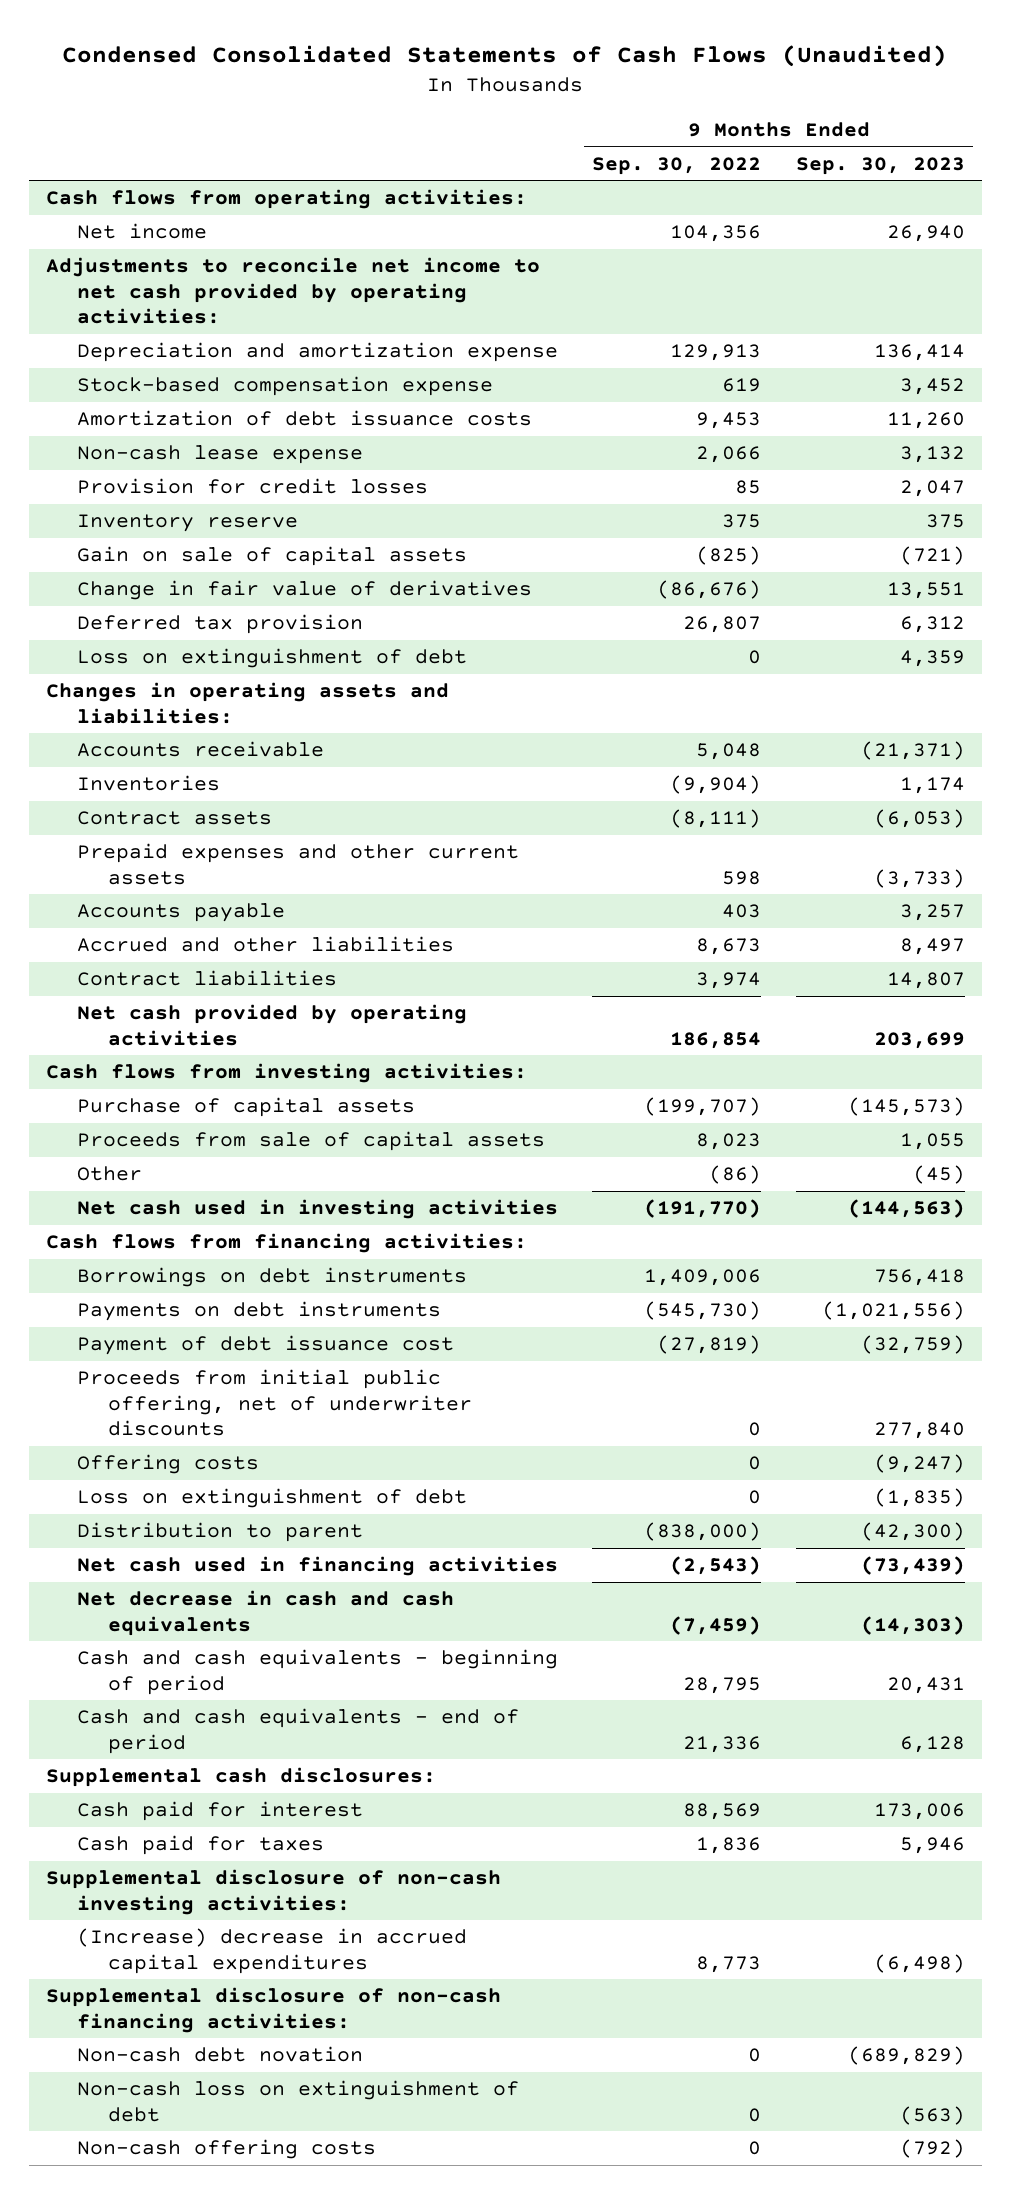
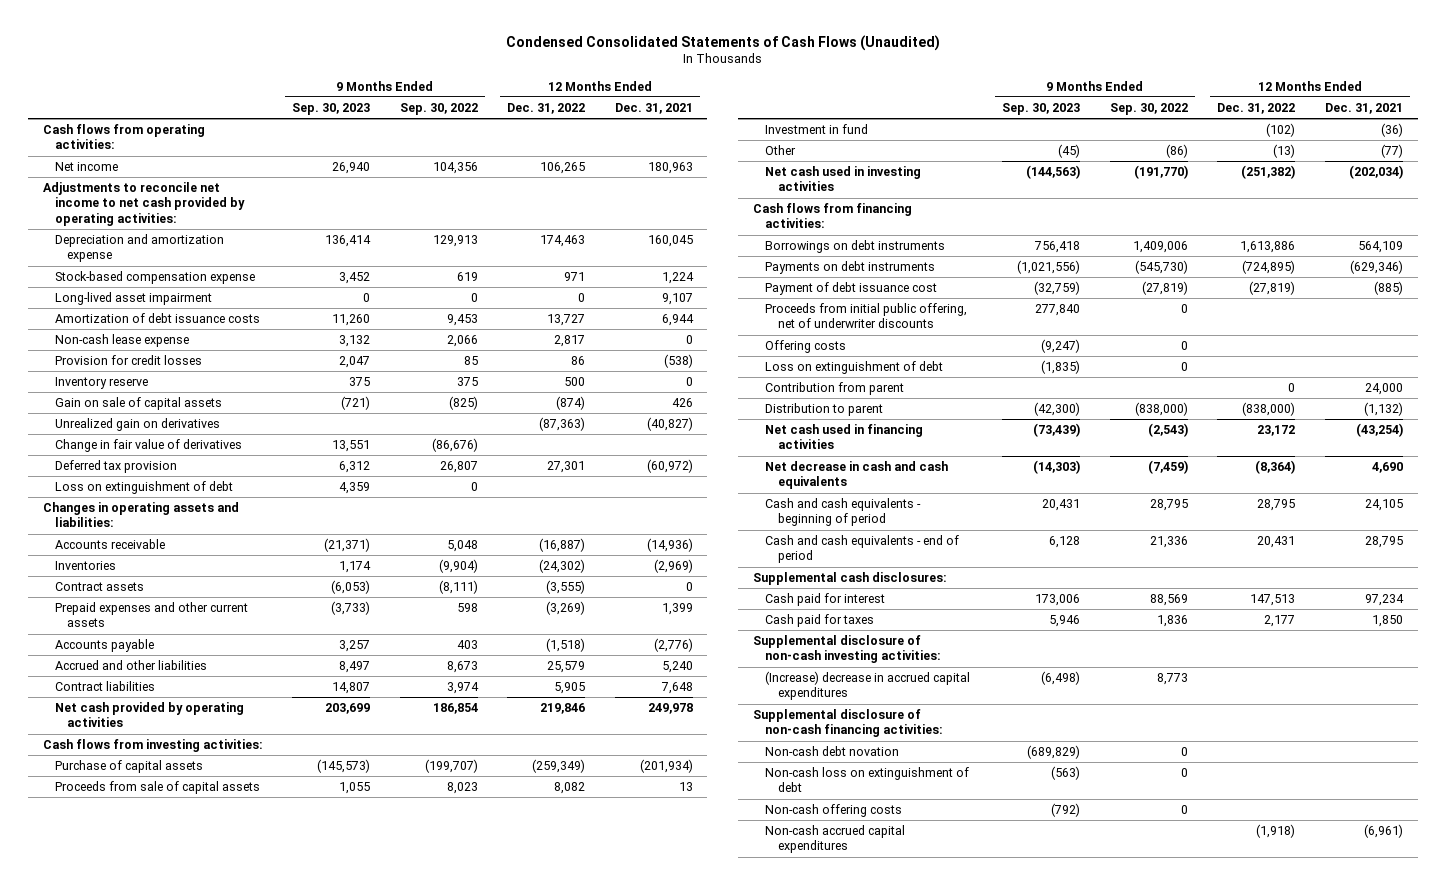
- | 9 Months Ended Sep. 30, 2022 | 9 Months Ended Sep. 30, 2023
+ | 9 Months Ended Sep. 30, 2023 | 9 Months Ended Sep. 30, 2022 | 12 Months Ended Dec. 31, 2022 | 12 Months Ended Dec. 31, 2021
+ Long-lived asset impairment | 0 | 0 | 0 | 9,107
+ Unrealized gain on derivatives | | | (87,363) | (40,827)
+ Investment in fund | | | (102) | (36)
+ Contribution from parent | | | 0 | 24,000
+ Non-cash accrued capital expenditures | | | (1,918) | (6,961)

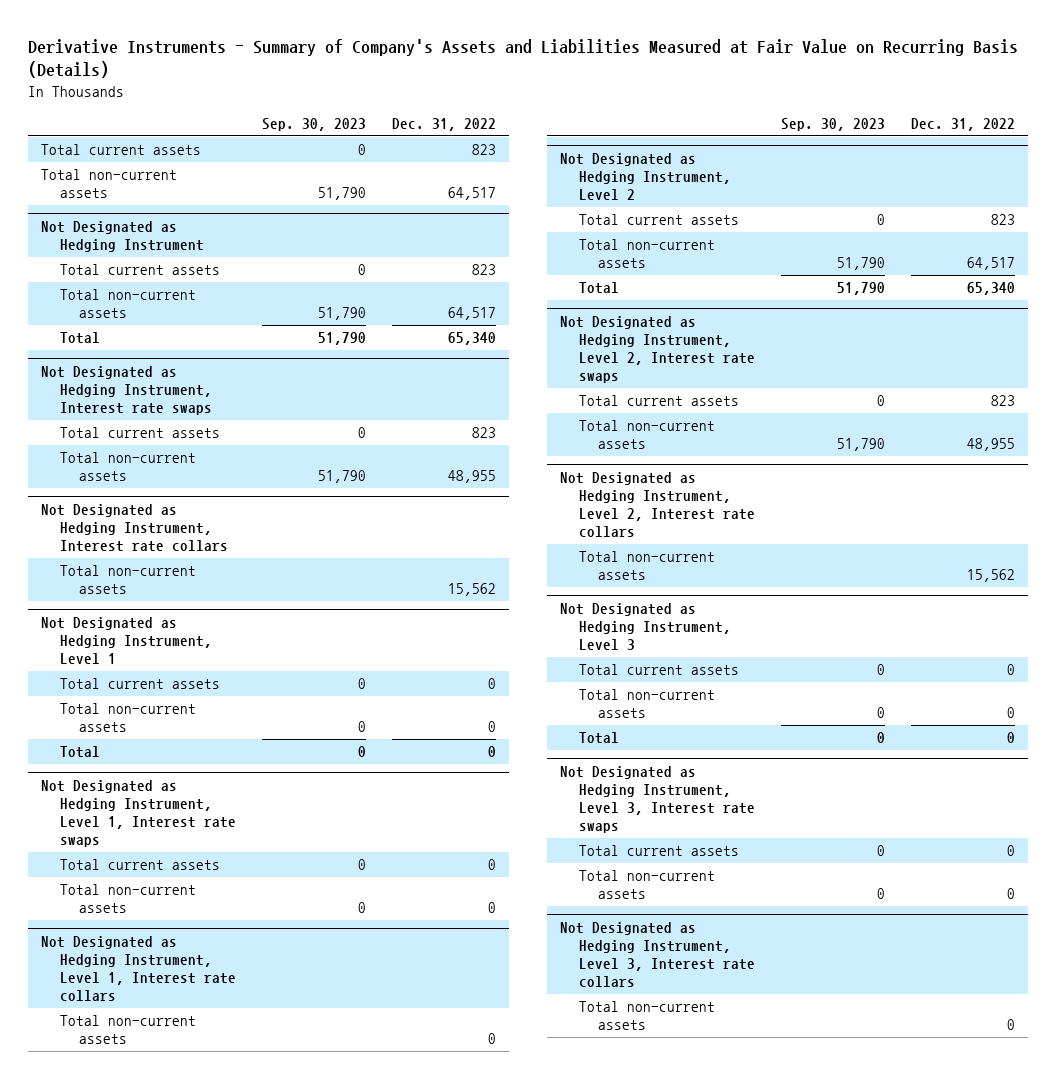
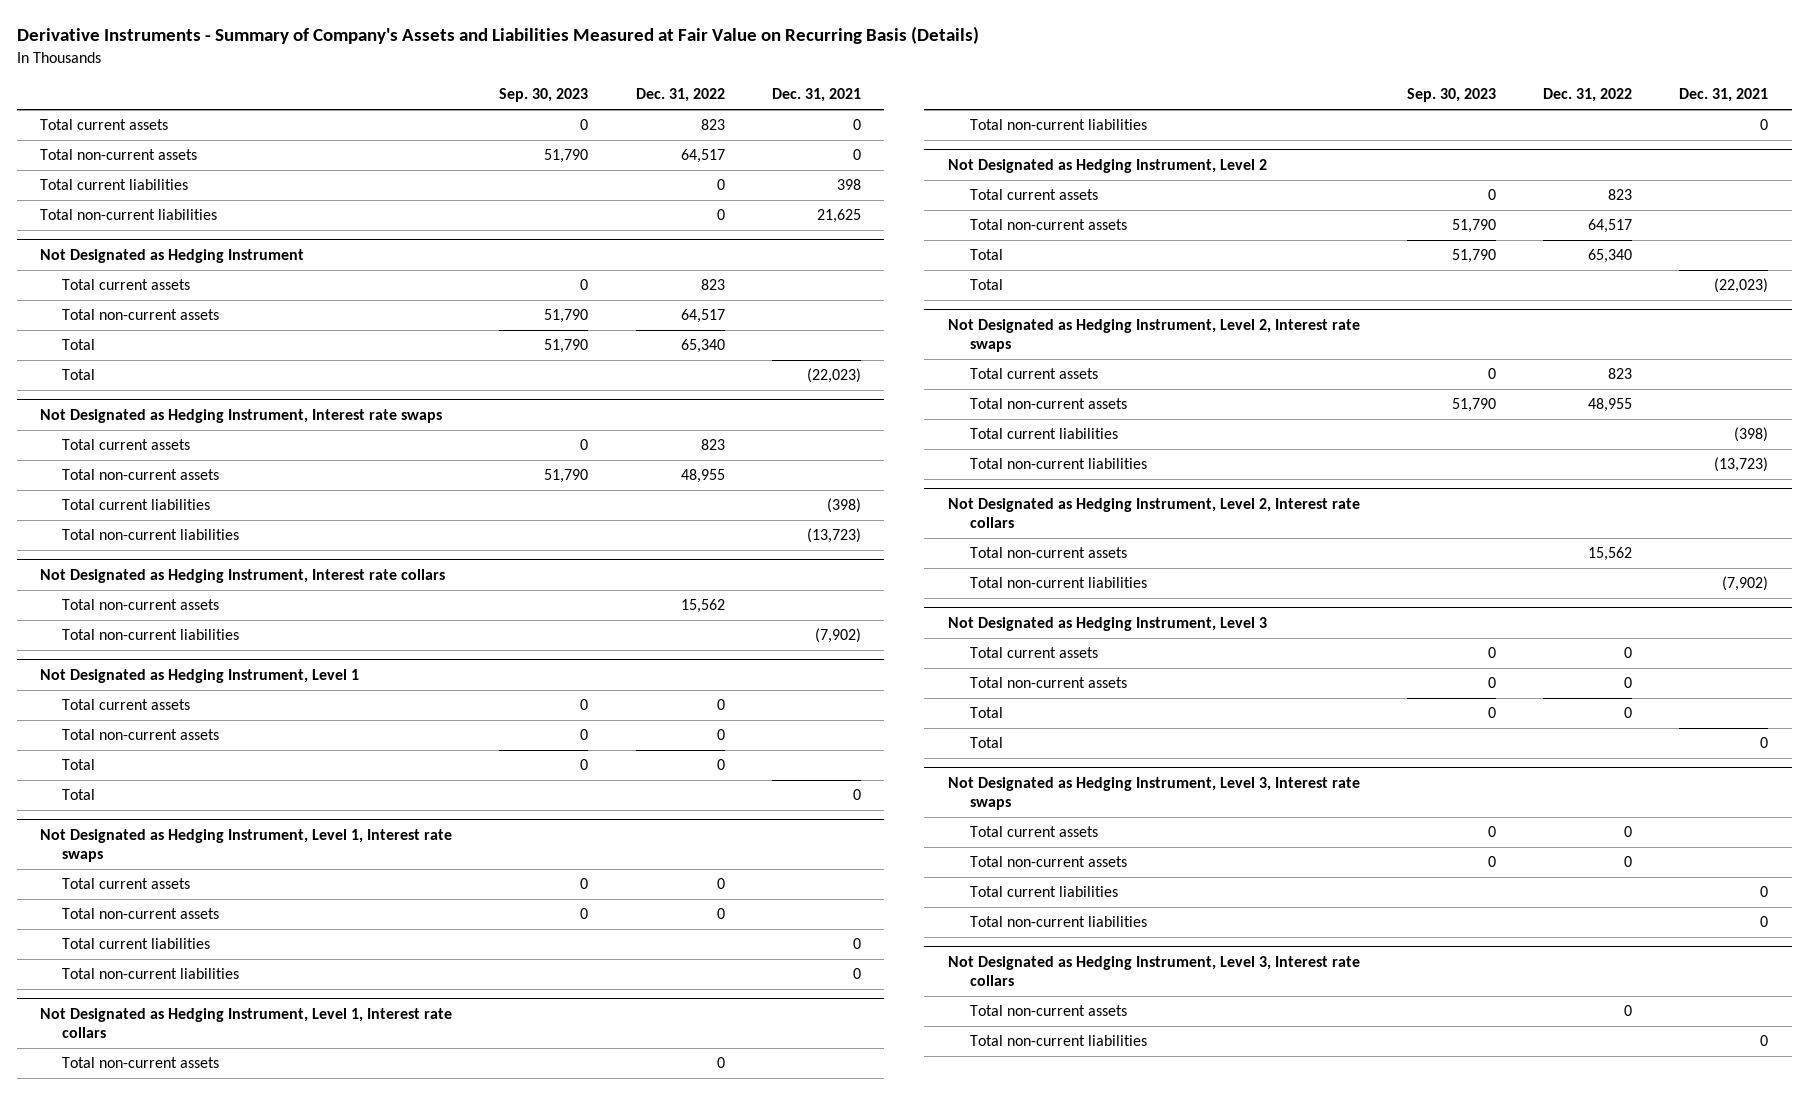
- | Sep. 30, 2023 | Dec. 31, 2022
+ | Sep. 30, 2023 | Dec. 31, 2022 | Dec. 31, 2021
+ Total current liabilities | | 0 | 398
+ Total non-current liabilities | | 0 | 21,625
@ Not Designated as Hedging Instrument
+ Total | | | (22,023)
@ Not Designated as Hedging Instrument, Interest rate swaps
+ Total current liabilities | | | (398)
+ Total non-current liabilities | | | (13,723)
@ Not Designated as Hedging Instrument, Interest rate collars
+ Total non-current liabilities | | | (7,902)
@ Not Designated as Hedging Instrument, Level 1
+ Total | | | 0
@ Not Designated as Hedging Instrument, Level 1, Interest rate swaps
+ Total current liabilities | | | 0
+ Total non-current liabilities | | | 0
@ Not Designated as Hedging Instrument, Level 1, Interest rate collars
+ Total non-current liabilities | | | 0
@ Not Designated as Hedging Instrument, Level 2
+ Total | | | (22,023)
@ Not Designated as Hedging Instrument, Level 2, Interest rate swaps
+ Total current liabilities | | | (398)
+ Total non-current liabilities | | | (13,723)
@ Not Designated as Hedging Instrument, Level 2, Interest rate collars
+ Total non-current liabilities | | | (7,902)
@ Not Designated as Hedging Instrument, Level 3
+ Total | | | 0
@ Not Designated as Hedging Instrument, Level 3, Interest rate swaps
+ Total current liabilities | | | 0
+ Total non-current liabilities | | | 0
@ Not Designated as Hedging Instrument, Level 3, Interest rate collars
+ Total non-current liabilities | | | 0

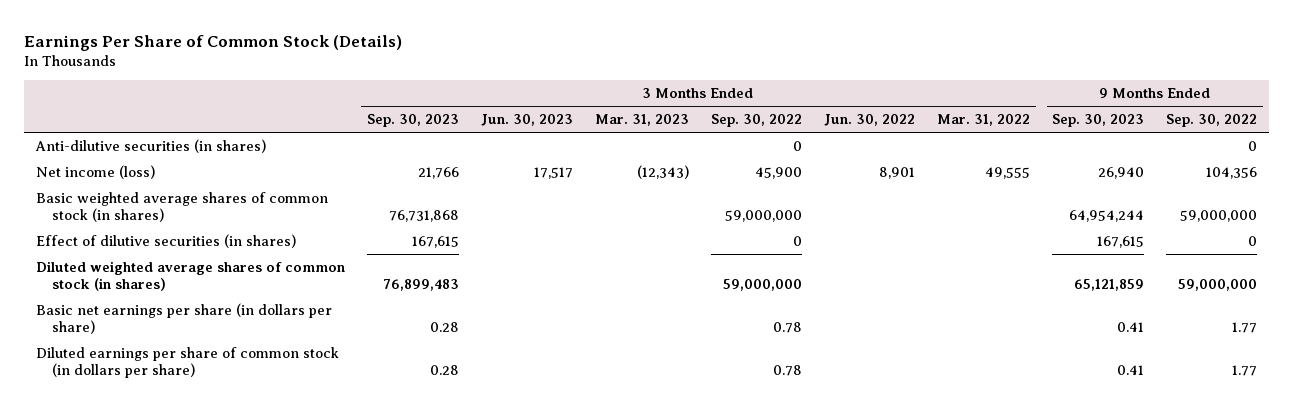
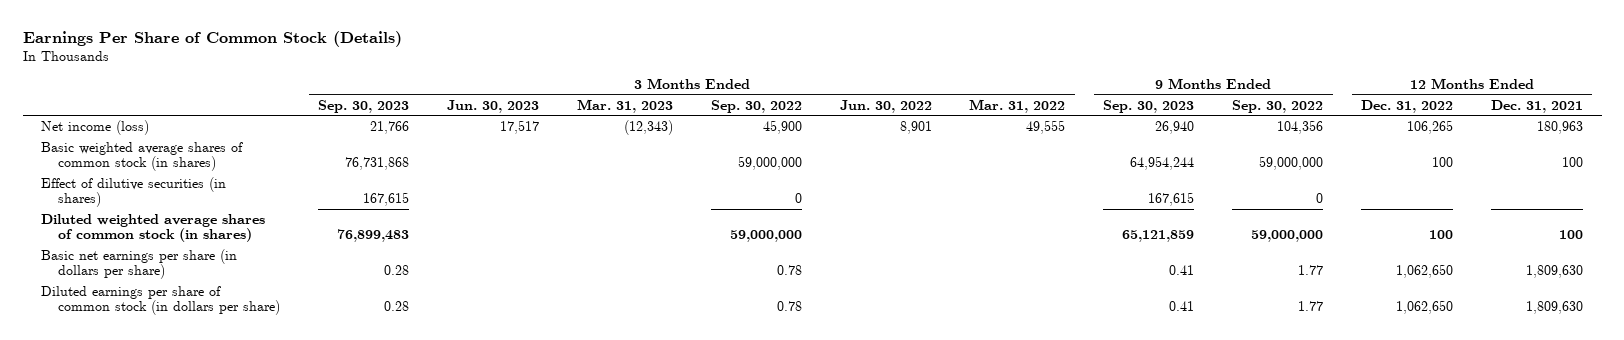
- | 3 Months Ended Sep. 30, 2023 | 3 Months Ended Jun. 30, 2023 | 3 Months Ended Mar. 31, 2023 | 3 Months Ended Sep. 30, 2022 | 3 Months Ended Jun. 30, 2022 | 3 Months Ended Mar. 31, 2022 | 9 Months Ended Sep. 30, 2023 | 9 Months Ended Sep. 30, 2022
+ | 3 Months Ended Sep. 30, 2023 | 3 Months Ended Jun. 30, 2023 | 3 Months Ended Mar. 31, 2023 | 3 Months Ended Sep. 30, 2022 | 3 Months Ended Jun. 30, 2022 | 3 Months Ended Mar. 31, 2022 | 9 Months Ended Sep. 30, 2023 | 9 Months Ended Sep. 30, 2022 | 12 Months Ended Dec. 31, 2022 | 12 Months Ended Dec. 31, 2021
- Anti-dilutive securities (in shares) | | | | 0 | | | | 0

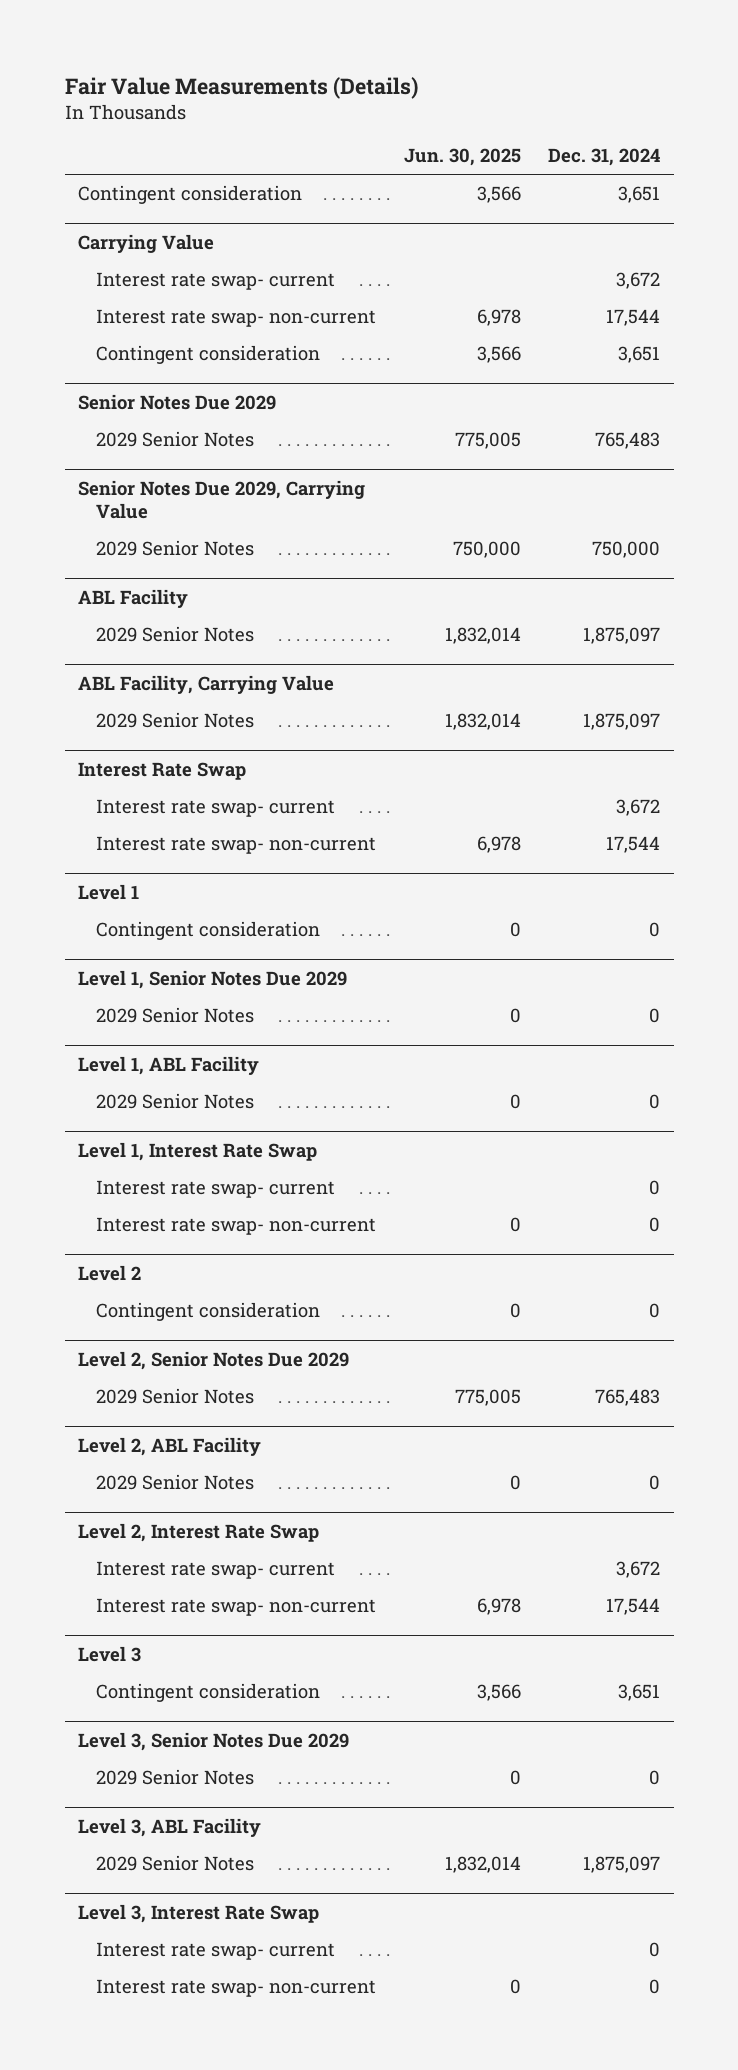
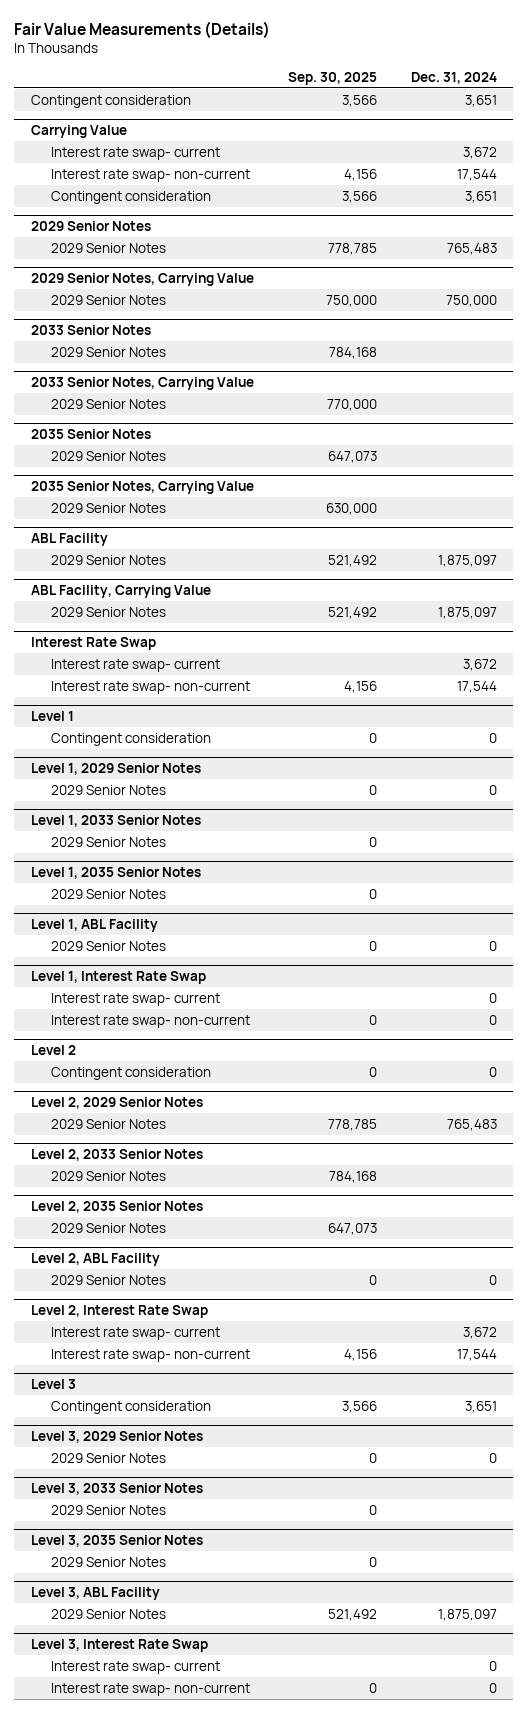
- | Jun. 30, 2025 | Dec. 31, 2024
+ | Sep. 30, 2025 | Dec. 31, 2024
- Senior Notes Due 2029
+ 2029 Senior Notes
- Senior Notes Due 2029, Carrying Value
+ 2029 Senior Notes, Carrying Value
+ 2033 Senior Notes
+ 2029 Senior Notes | 784,168 |
+ 2033 Senior Notes, Carrying Value
+ 2029 Senior Notes | 770,000 |
+ 2035 Senior Notes
+ 2029 Senior Notes | 647,073 |
+ 2035 Senior Notes, Carrying Value
+ 2029 Senior Notes | 630,000 |
- Level 1, Senior Notes Due 2029
+ Level 1, 2029 Senior Notes
+ Level 1, 2033 Senior Notes
+ 2029 Senior Notes | 0 |
+ Level 1, 2035 Senior Notes
+ 2029 Senior Notes | 0 |
- Level 2, Senior Notes Due 2029
+ Level 2, 2029 Senior Notes
+ Level 2, 2033 Senior Notes
+ 2029 Senior Notes | 784,168 |
+ Level 2, 2035 Senior Notes
+ 2029 Senior Notes | 647,073 |
- Level 3, Senior Notes Due 2029
+ Level 3, 2029 Senior Notes
+ Level 3, 2033 Senior Notes
+ 2029 Senior Notes | 0 |
+ Level 3, 2035 Senior Notes
+ 2029 Senior Notes | 0 |

